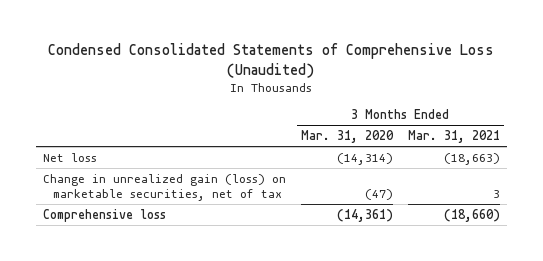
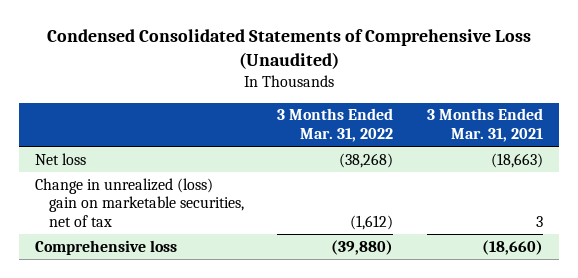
- | 3 Months Ended Mar. 31, 2020 | 3 Months Ended Mar. 31, 2021
+ | 3 Months Ended Mar. 31, 2022 | 3 Months Ended Mar. 31, 2021
- Change in unrealized gain (loss) on marketable securities, net of tax | (47) | 3
+ Change in unrealized (loss) gain on marketable securities, net of tax | (1,612) | 3

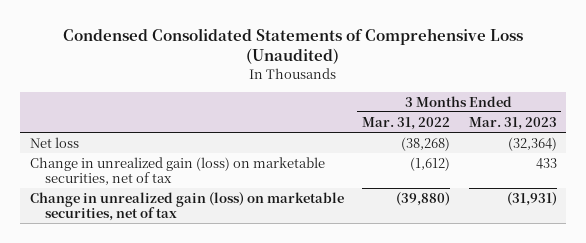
- | 3 Months Ended Mar. 31, 2022 | 3 Months Ended Mar. 31, 2021
+ | 3 Months Ended Mar. 31, 2022 | 3 Months Ended Mar. 31, 2023
- Change in unrealized (loss) gain on marketable securities, net of tax | (1,612) | 3
- Comprehensive loss | (39,880) | (18,660)
+ Change in unrealized gain (loss) on marketable securities, net of tax | (1,612) | 433
+ Change in unrealized gain (loss) on marketable securities, net of tax | (39,880) | (31,931)

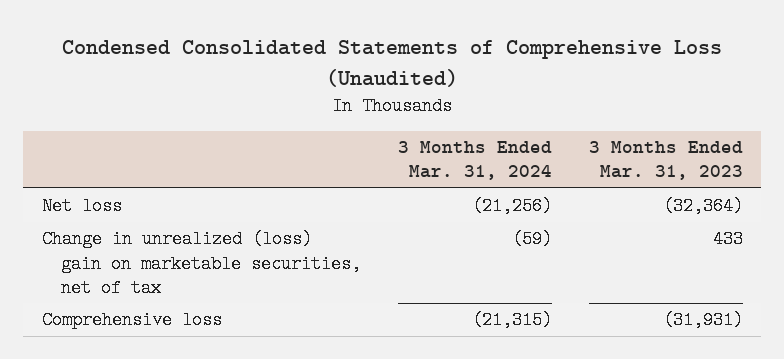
- | 3 Months Ended Mar. 31, 2022 | 3 Months Ended Mar. 31, 2023
+ | 3 Months Ended Mar. 31, 2024 | 3 Months Ended Mar. 31, 2023
- Change in unrealized gain (loss) on marketable securities, net of tax | (1,612) | 433
- Change in unrealized gain (loss) on marketable securities, net of tax | (39,880) | (31,931)
+ Change in unrealized (loss) gain on marketable securities, net of tax | (59) | 433
+ Comprehensive loss | (21,315) | (31,931)

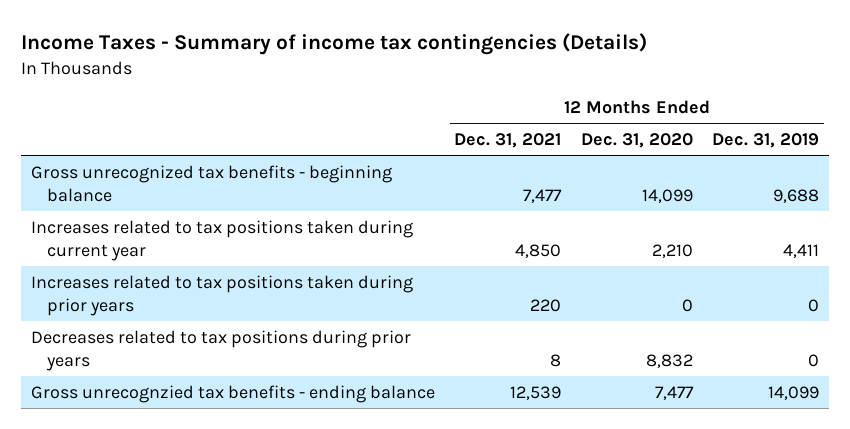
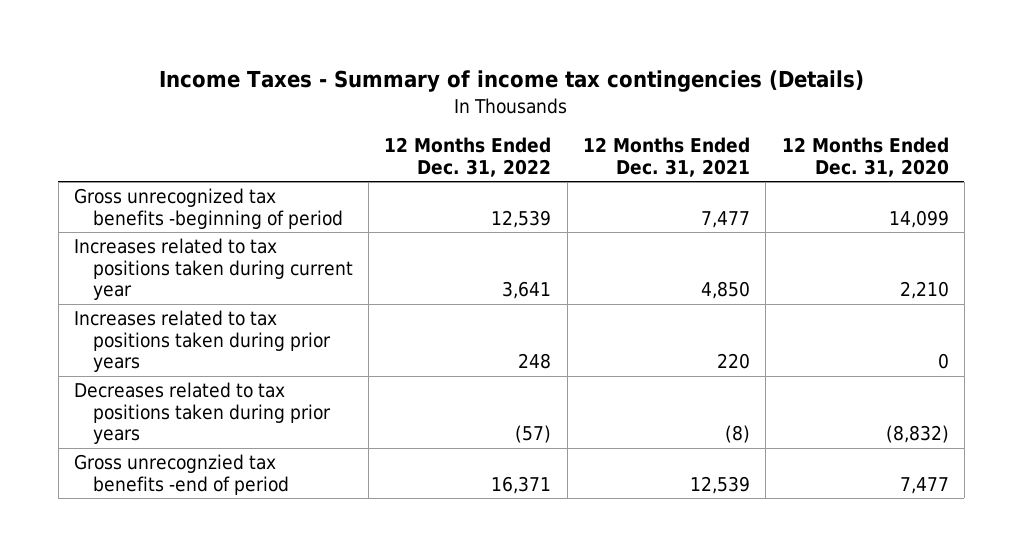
- | 12 Months Ended Dec. 31, 2021 | 12 Months Ended Dec. 31, 2020 | 12 Months Ended Dec. 31, 2019
+ | 12 Months Ended Dec. 31, 2022 | 12 Months Ended Dec. 31, 2021 | 12 Months Ended Dec. 31, 2020
- Gross unrecognized tax benefits - beginning balance | 7,477 | 14,099 | 9,688
+ Gross unrecognized tax benefits -beginning of period | 12,539 | 7,477 | 14,099
- Decreases related to tax positions during prior years | 8 | 8,832 | 0
- Gross unrecognzied tax benefits - ending balance | 12,539 | 7,477 | 14,099
+ Decreases related to tax positions taken during prior years | (57) | (8) | (8,832)
+ Gross unrecognzied tax benefits -end of period | 16,371 | 12,539 | 7,477

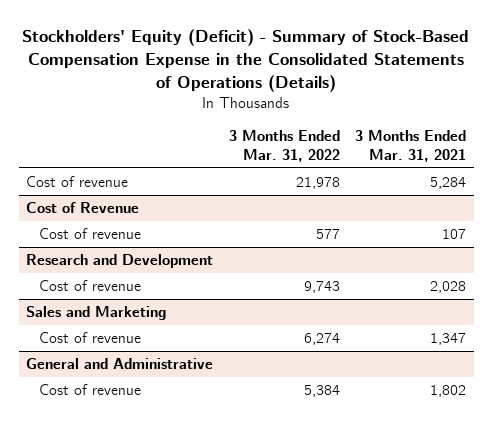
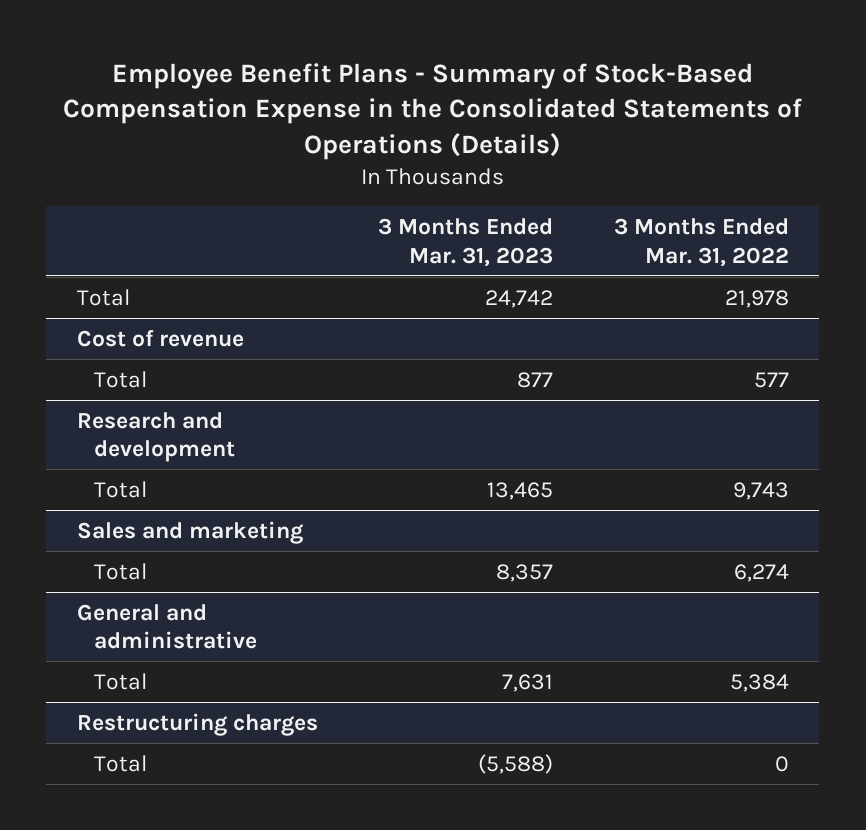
- Stockholders' Equity (Deficit) - Summary of Stock-Based Compensation Expense in the Consolidated Statements of Operations (Details)
+ Employee Benefit Plans - Summary of Stock-Based Compensation Expense in the Consolidated Statements of Operations (Details)
- | 3 Months Ended Mar. 31, 2022 | 3 Months Ended Mar. 31, 2021
+ | 3 Months Ended Mar. 31, 2023 | 3 Months Ended Mar. 31, 2022
- Cost of revenue | 21,978 | 5,284
- Cost of Revenue
- Cost of revenue | 577 | 107
- Research and Development
- Cost of revenue | 9,743 | 2,028
- Sales and Marketing
- Cost of revenue | 6,274 | 1,347
- General and Administrative
- Cost of revenue | 5,384 | 1,802
+ Total | 24,742 | 21,978
+ Cost of revenue
+ Total | 877 | 577
+ Research and development
+ Total | 13,465 | 9,743
+ Sales and marketing
+ Total | 8,357 | 6,274
+ General and administrative
+ Total | 7,631 | 5,384
+ Restructuring charges
+ Total | (5,588) | 0

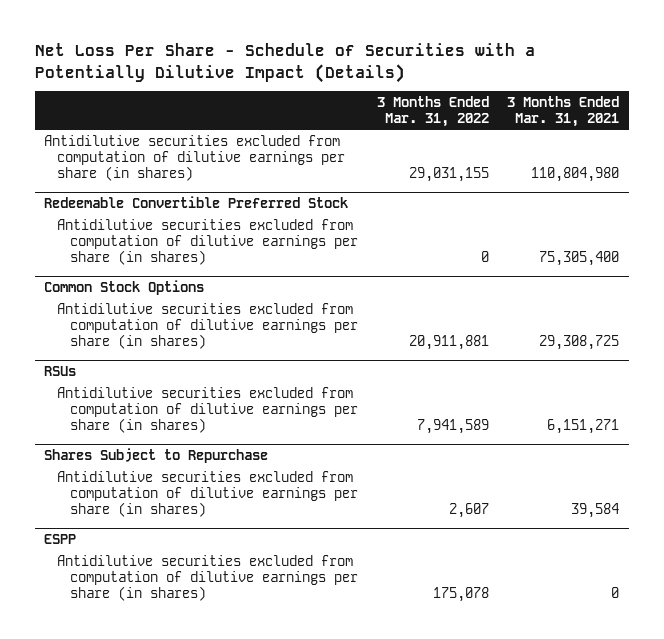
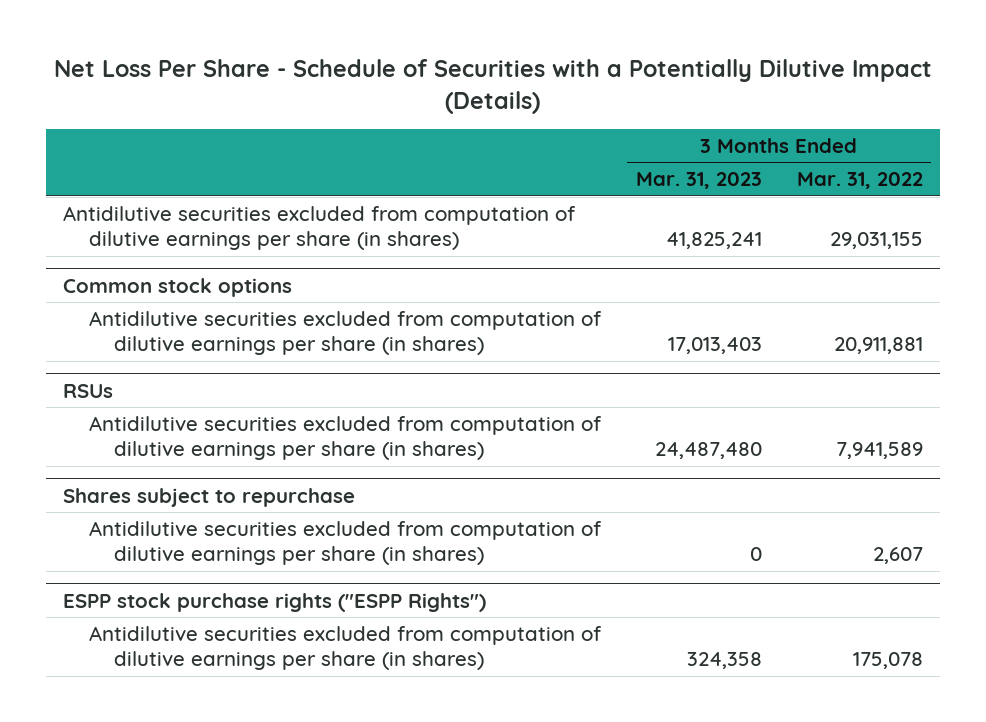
- | 3 Months Ended Mar. 31, 2022 | 3 Months Ended Mar. 31, 2021
+ | 3 Months Ended Mar. 31, 2023 | 3 Months Ended Mar. 31, 2022
- Redeemable Convertible Preferred Stock
- Antidilutive securities excluded from computation of dilutive earnings per share (in shares) | 0 | 75,305,400
- Common Stock Options
+ Common stock options
- Shares Subject to Repurchase
+ Shares subject to repurchase
- ESPP
+ ESPP stock purchase rights ("ESPP Rights")

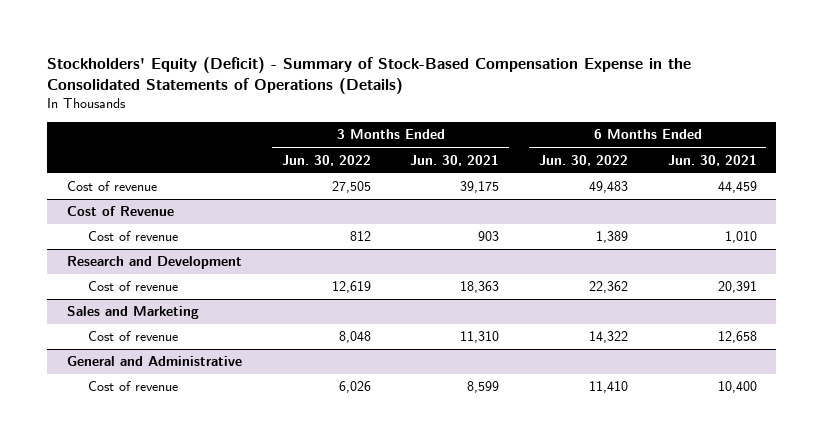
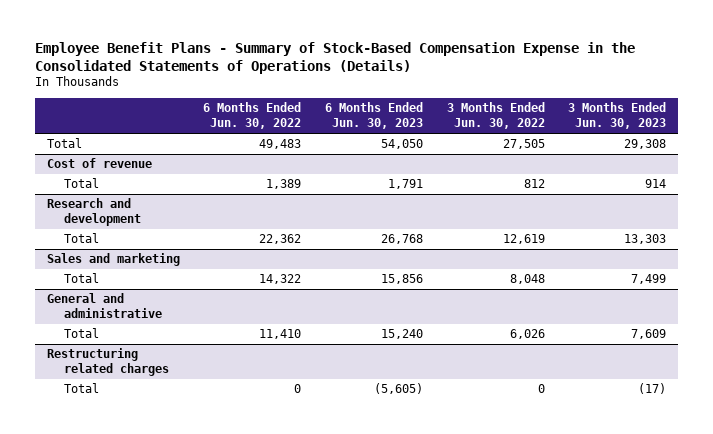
- Stockholders' Equity (Deficit) - Summary of Stock-Based Compensation Expense in the Consolidated Statements of Operations (Details)
+ Employee Benefit Plans - Summary of Stock-Based Compensation Expense in the Consolidated Statements of Operations (Details)
- | 3 Months Ended Jun. 30, 2022 | 3 Months Ended Jun. 30, 2021 | 6 Months Ended Jun. 30, 2022 | 6 Months Ended Jun. 30, 2021
+ | 6 Months Ended Jun. 30, 2022 | 6 Months Ended Jun. 30, 2023 | 3 Months Ended Jun. 30, 2022 | 3 Months Ended Jun. 30, 2023
- Cost of revenue | 27,505 | 39,175 | 49,483 | 44,459
- Cost of Revenue
- Cost of revenue | 812 | 903 | 1,389 | 1,010
- Research and Development
- Cost of revenue | 12,619 | 18,363 | 22,362 | 20,391
- Sales and Marketing
- Cost of revenue | 8,048 | 11,310 | 14,322 | 12,658
- General and Administrative
- Cost of revenue | 6,026 | 8,599 | 11,410 | 10,400
+ Total | 49,483 | 54,050 | 27,505 | 29,308
+ Cost of revenue
+ Total | 1,389 | 1,791 | 812 | 914
+ Research and development
+ Total | 22,362 | 26,768 | 12,619 | 13,303
+ Sales and marketing
+ Total | 14,322 | 15,856 | 8,048 | 7,499
+ General and administrative
+ Total | 11,410 | 15,240 | 6,026 | 7,609
+ Restructuring related charges
+ Total | 0 | (5,605) | 0 | (17)

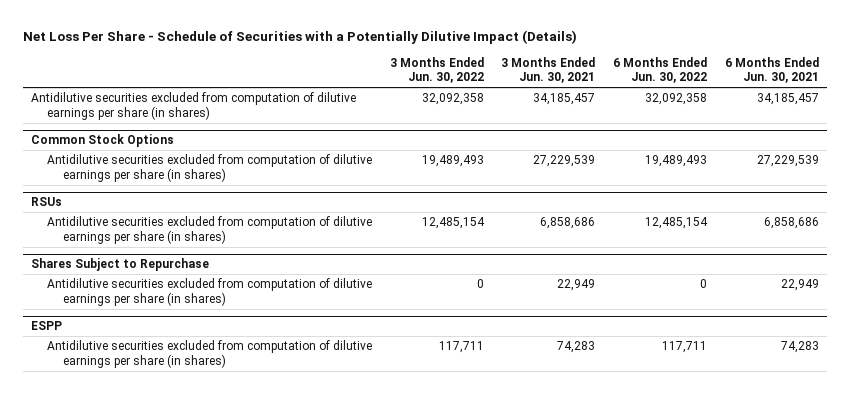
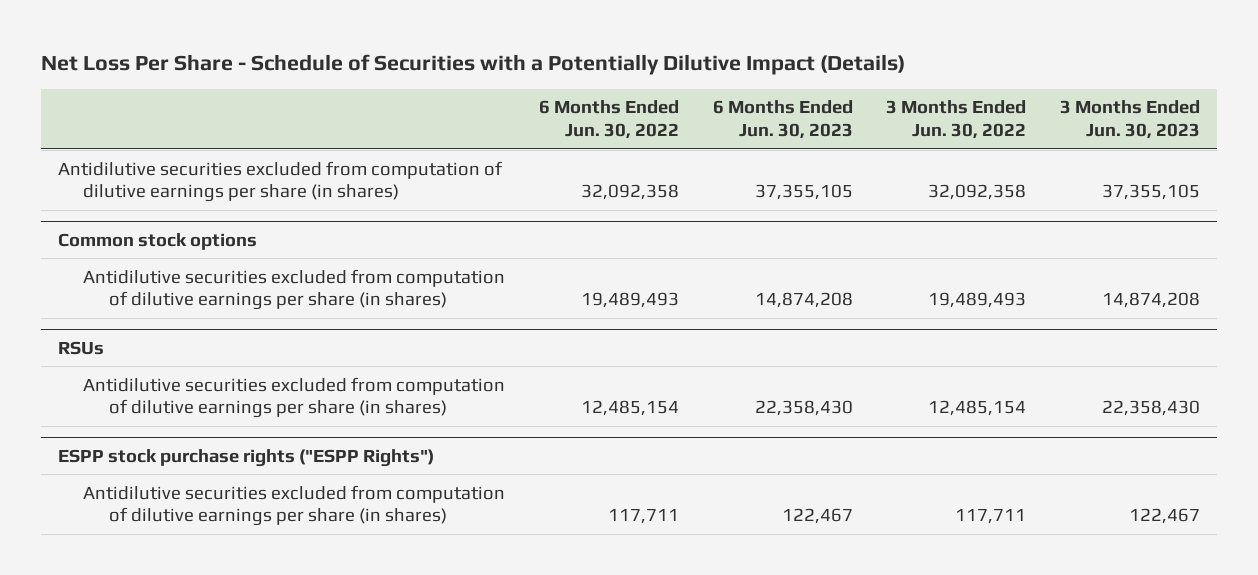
- | 3 Months Ended Jun. 30, 2022 | 3 Months Ended Jun. 30, 2021 | 6 Months Ended Jun. 30, 2022 | 6 Months Ended Jun. 30, 2021
+ | 6 Months Ended Jun. 30, 2022 | 6 Months Ended Jun. 30, 2023 | 3 Months Ended Jun. 30, 2022 | 3 Months Ended Jun. 30, 2023
- Common Stock Options
+ Common stock options
- Shares Subject to Repurchase
- Antidilutive securities excluded from computation of dilutive earnings per share (in shares) | 0 | 22,949 | 0 | 22,949
- ESPP
+ ESPP stock purchase rights ("ESPP Rights")

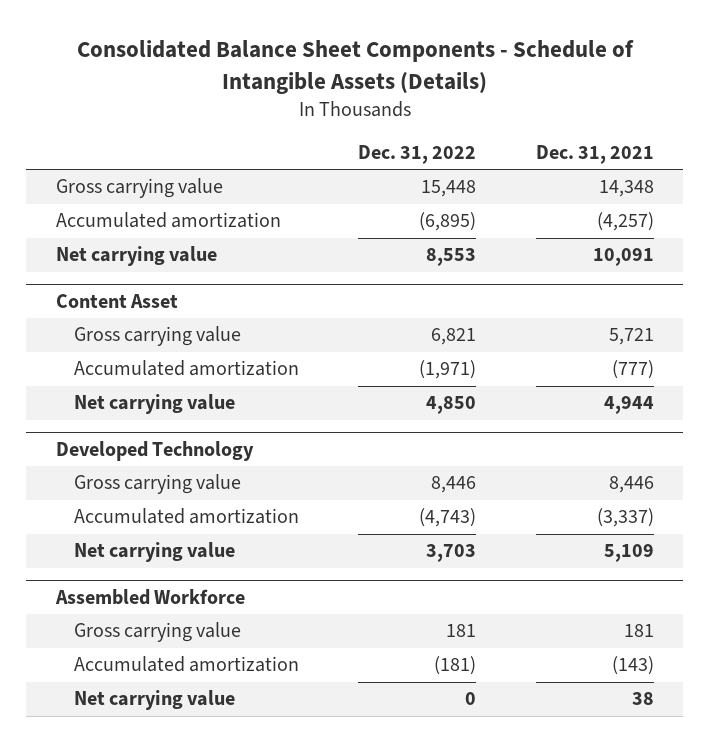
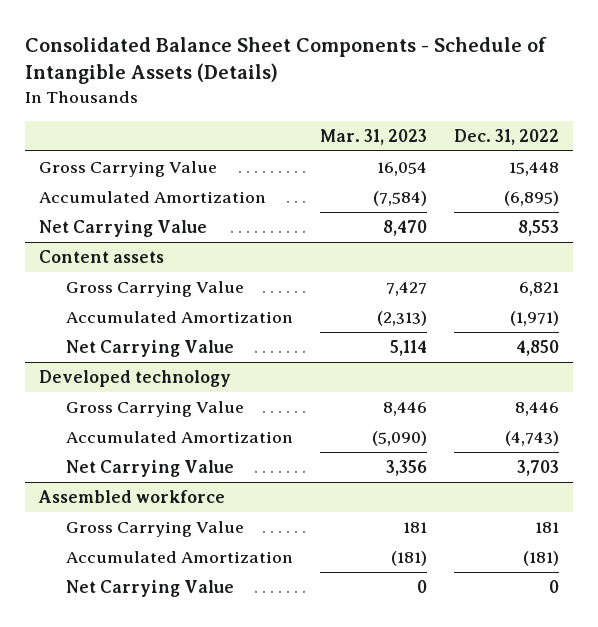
- | Dec. 31, 2022 | Dec. 31, 2021
+ | Mar. 31, 2023 | Dec. 31, 2022
- Gross carrying value | 15,448 | 14,348
- Accumulated amortization | (6,895) | (4,257)
- Net carrying value | 8,553 | 10,091
- Content Asset
- Gross carrying value | 6,821 | 5,721
- Accumulated amortization | (1,971) | (777)
- Net carrying value | 4,850 | 4,944
- Developed Technology
- Gross carrying value | 8,446 | 8,446
- Accumulated amortization | (4,743) | (3,337)
- Net carrying value | 3,703 | 5,109
- Assembled Workforce
- Gross carrying value | 181 | 181
- Accumulated amortization | (181) | (143)
- Net carrying value | 0 | 38
+ Gross Carrying Value | 16,054 | 15,448
+ Accumulated Amortization | (7,584) | (6,895)
+ Net Carrying Value | 8,470 | 8,553
+ Content assets
+ Gross Carrying Value | 7,427 | 6,821
+ Accumulated Amortization | (2,313) | (1,971)
+ Net Carrying Value | 5,114 | 4,850
+ Developed technology
+ Gross Carrying Value | 8,446 | 8,446
+ Accumulated Amortization | (5,090) | (4,743)
+ Net Carrying Value | 3,356 | 3,703
+ Assembled workforce
+ Gross Carrying Value | 181 | 181
+ Accumulated Amortization | (181) | (181)
+ Net Carrying Value | 0 | 0

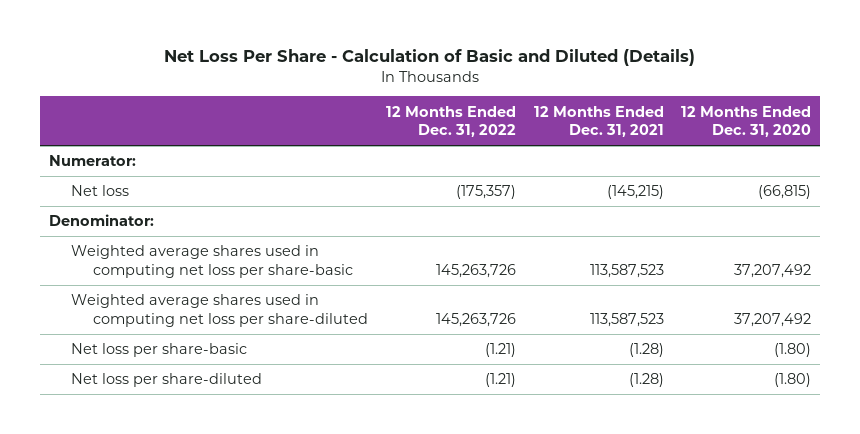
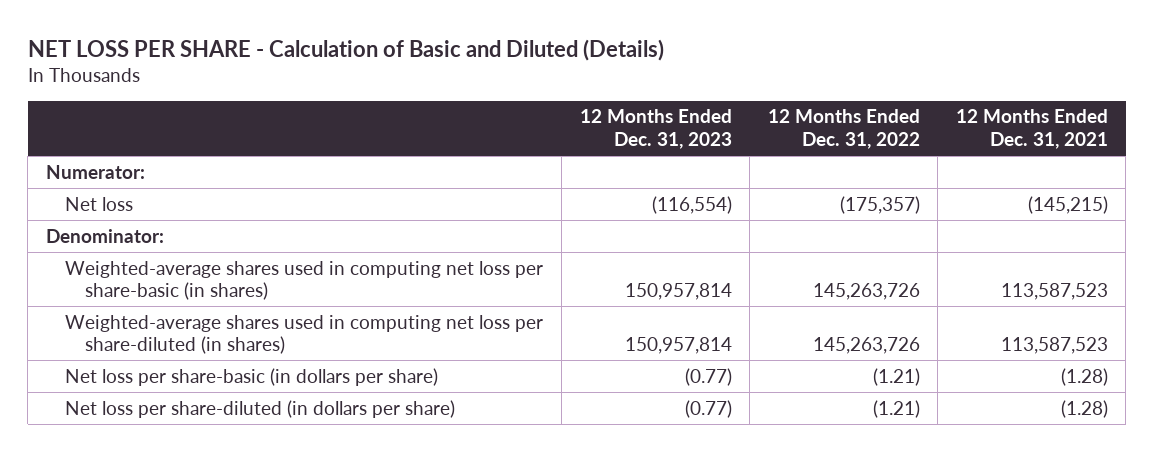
- Net Loss Per Share - Calculation of Basic and Diluted (Details)
+ NET LOSS PER SHARE - Calculation of Basic and Diluted (Details)
- | 12 Months Ended Dec. 31, 2022 | 12 Months Ended Dec. 31, 2021 | 12 Months Ended Dec. 31, 2020
+ | 12 Months Ended Dec. 31, 2023 | 12 Months Ended Dec. 31, 2022 | 12 Months Ended Dec. 31, 2021
- Weighted average shares used in computing net loss per share-basic | 145,263,726 | 113,587,523 | 37,207,492
- Weighted average shares used in computing net loss per share-diluted | 145,263,726 | 113,587,523 | 37,207,492
- Net loss per share-basic | (1.21) | (1.28) | (1.80)
- Net loss per share-diluted | (1.21) | (1.28) | (1.80)
+ Weighted-average shares used in computing net loss per share-basic (in shares) | 150,957,814 | 145,263,726 | 113,587,523
+ Weighted-average shares used in computing net loss per share-diluted (in shares) | 150,957,814 | 145,263,726 | 113,587,523
+ Net loss per share-basic (in dollars per share) | (0.77) | (1.21) | (1.28)
+ Net loss per share-diluted (in dollars per share) | (0.77) | (1.21) | (1.28)

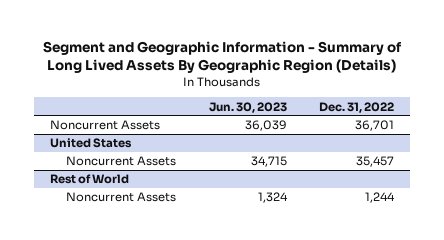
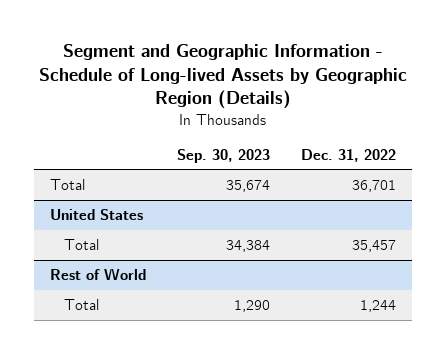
- Segment and Geographic Information - Summary of Long Lived Assets By Geographic Region (Details)
+ Segment and Geographic Information - Schedule of Long-lived Assets by Geographic Region (Details)
- | Jun. 30, 2023 | Dec. 31, 2022
+ | Sep. 30, 2023 | Dec. 31, 2022
- Noncurrent Assets | 36,039 | 36,701
+ Total | 35,674 | 36,701
@ United States
- Noncurrent Assets | 34,715 | 35,457
+ Total | 34,384 | 35,457
@ Rest of World
- Noncurrent Assets | 1,324 | 1,244
+ Total | 1,290 | 1,244

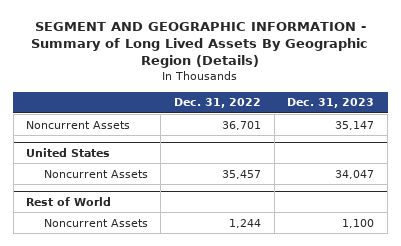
- Segment and Geographic Information - Schedule of Long-lived Assets by Geographic Region (Details)
+ SEGMENT AND GEOGRAPHIC INFORMATION - Summary of Long Lived Assets By Geographic Region (Details)
- | Sep. 30, 2023 | Dec. 31, 2022
+ | Dec. 31, 2022 | Dec. 31, 2023
- Total | 35,674 | 36,701
+ Noncurrent Assets | 36,701 | 35,147
@ United States
- Total | 34,384 | 35,457
+ Noncurrent Assets | 35,457 | 34,047
@ Rest of World
- Total | 1,290 | 1,244
+ Noncurrent Assets | 1,244 | 1,100

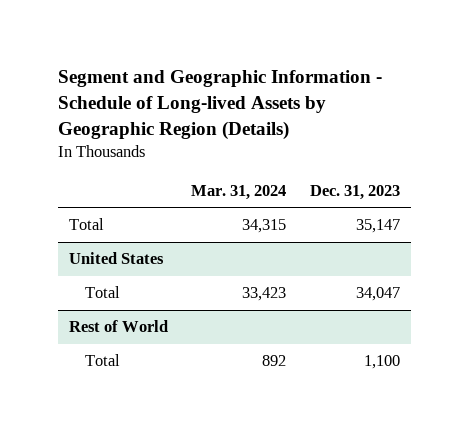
- SEGMENT AND GEOGRAPHIC INFORMATION - Summary of Long Lived Assets By Geographic Region (Details)
+ Segment and Geographic Information - Schedule of Long-lived Assets by Geographic Region (Details)
- | Dec. 31, 2022 | Dec. 31, 2023
+ | Mar. 31, 2024 | Dec. 31, 2023
- Noncurrent Assets | 36,701 | 35,147
+ Total | 34,315 | 35,147
@ United States
- Noncurrent Assets | 35,457 | 34,047
+ Total | 33,423 | 34,047
@ Rest of World
- Noncurrent Assets | 1,244 | 1,100
+ Total | 892 | 1,100

